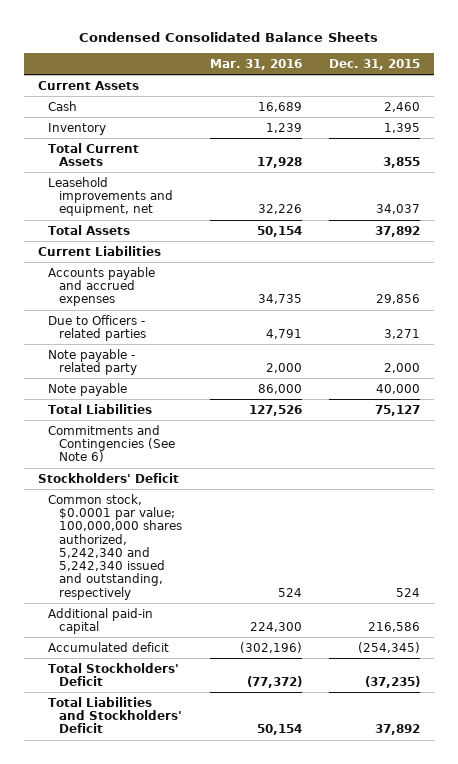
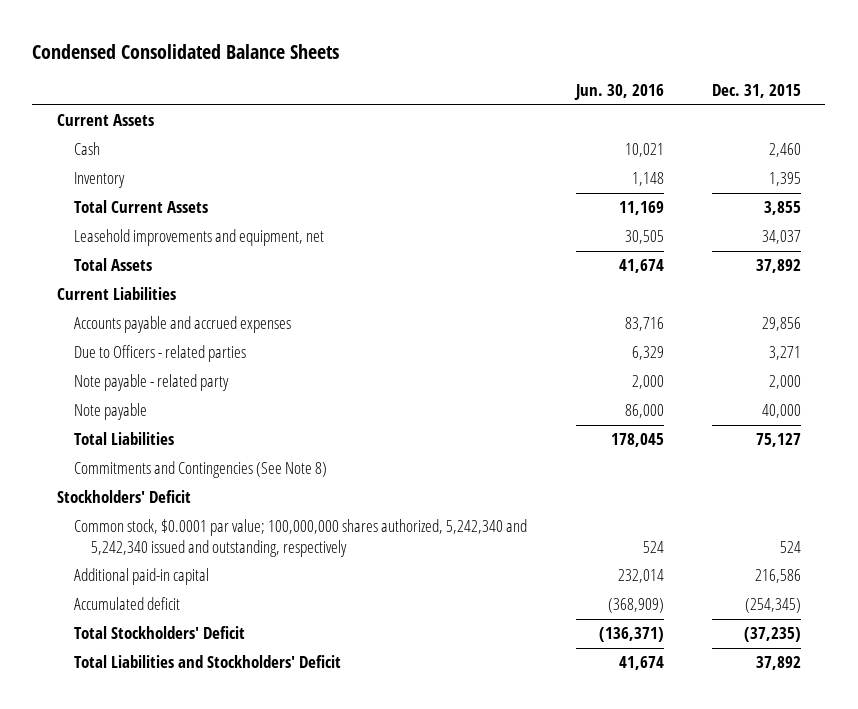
- | Mar. 31, 2016 | Dec. 31, 2015
+ | Jun. 30, 2016 | Dec. 31, 2015
- Commitments and Contingencies (See Note 6)
+ Commitments and Contingencies (See Note 8)

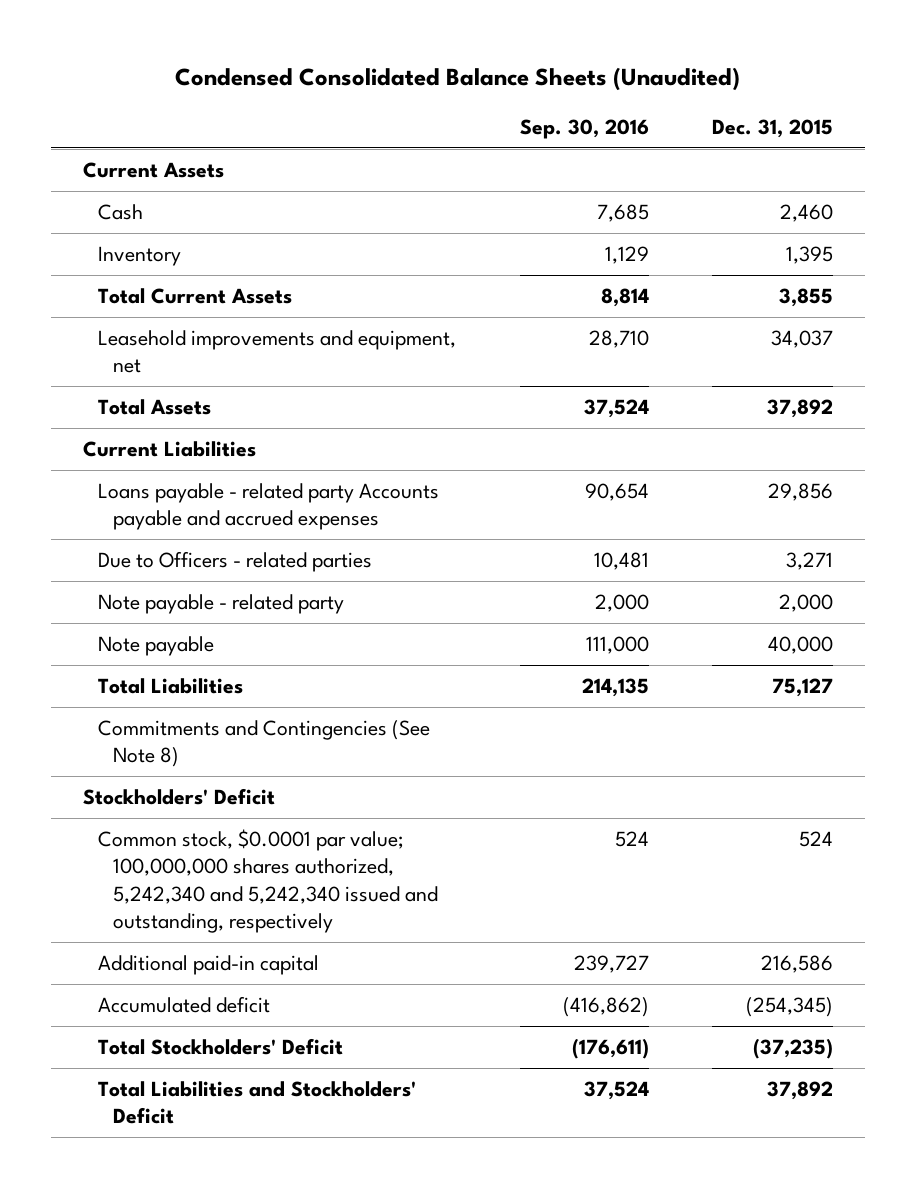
- Condensed Consolidated Balance Sheets
+ Condensed Consolidated Balance Sheets (Unaudited)
- | Jun. 30, 2016 | Dec. 31, 2015
+ | Sep. 30, 2016 | Dec. 31, 2015
- Accounts payable and accrued expenses | 83,716 | 29,856
+ Loans payable - related party Accounts payable and accrued expenses | 90,654 | 29,856

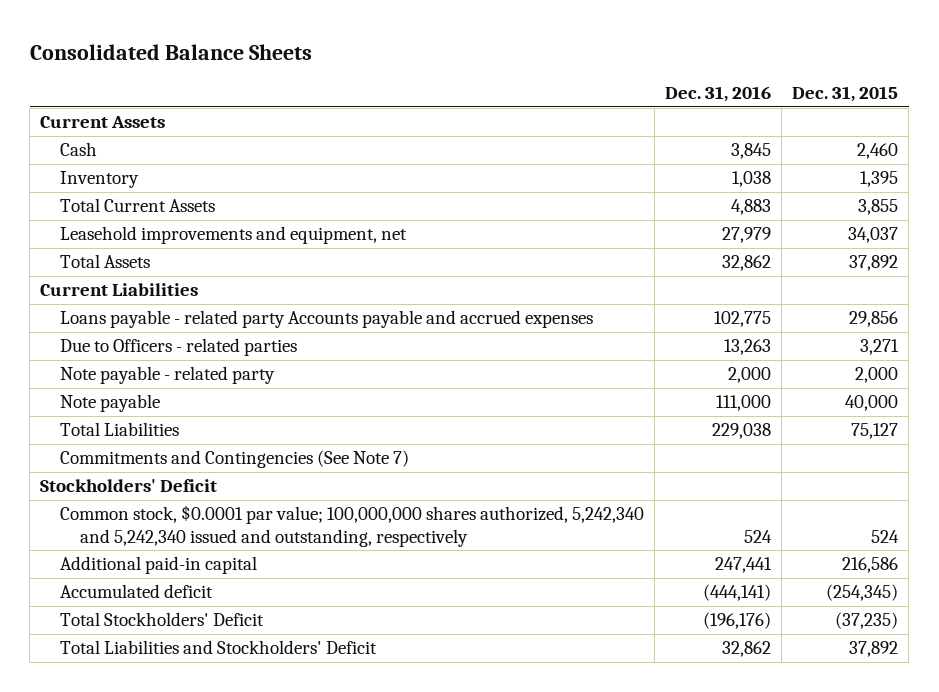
- Condensed Consolidated Balance Sheets (Unaudited)
+ Consolidated Balance Sheets
- | Sep. 30, 2016 | Dec. 31, 2015
+ | Dec. 31, 2016 | Dec. 31, 2015
- Commitments and Contingencies (See Note 8)
+ Commitments and Contingencies (See Note 7)

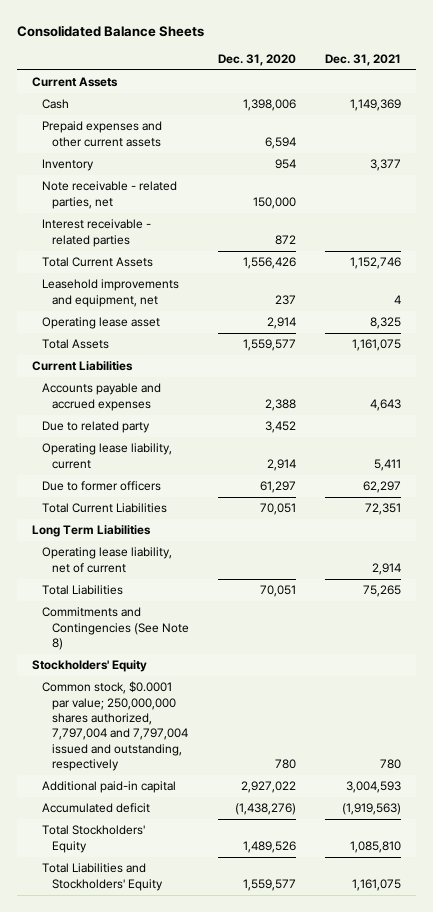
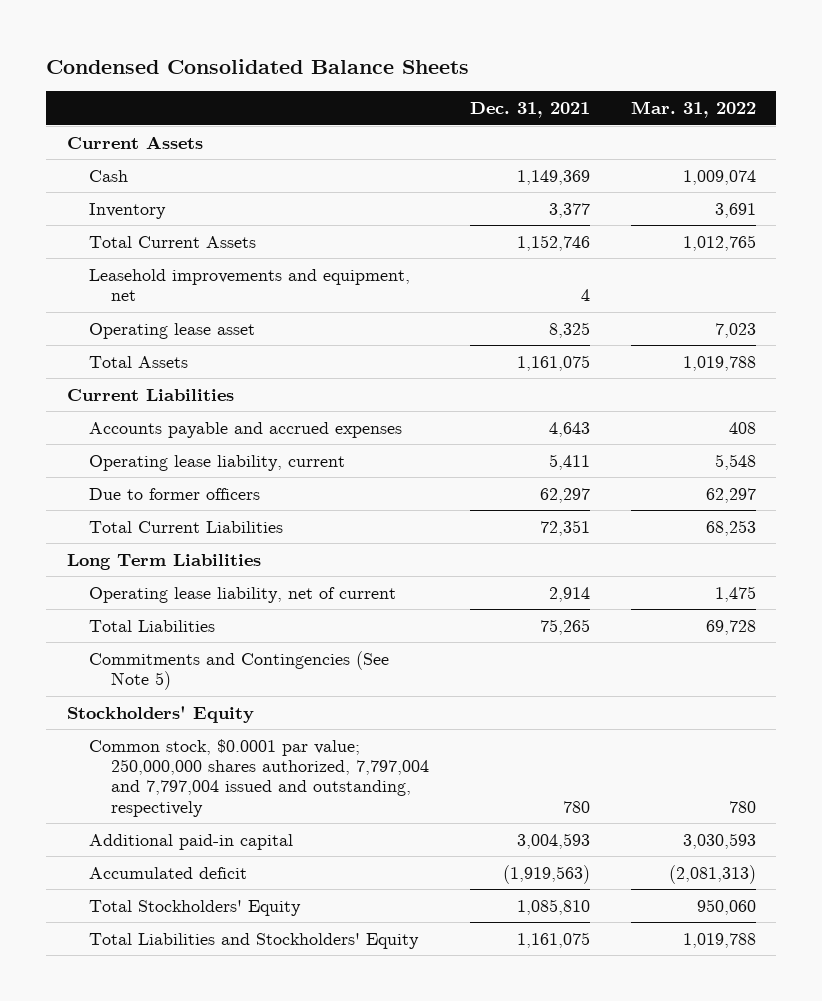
- Consolidated Balance Sheets
+ Condensed Consolidated Balance Sheets
- | Dec. 31, 2020 | Dec. 31, 2021
+ | Dec. 31, 2021 | Mar. 31, 2022
- Prepaid expenses and other current assets | 6,594 |
- Note receivable - related parties, net | 150,000 |
- Interest receivable - related parties | 872 |
- Due to related party | 3,452 |
- Commitments and Contingencies (See Note 8)
+ Commitments and Contingencies (See Note 5)

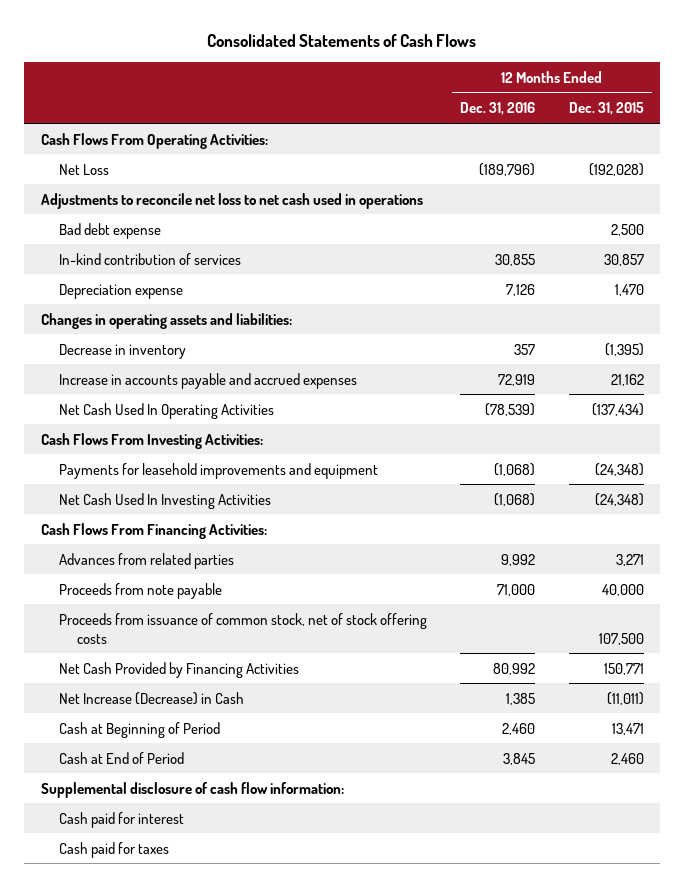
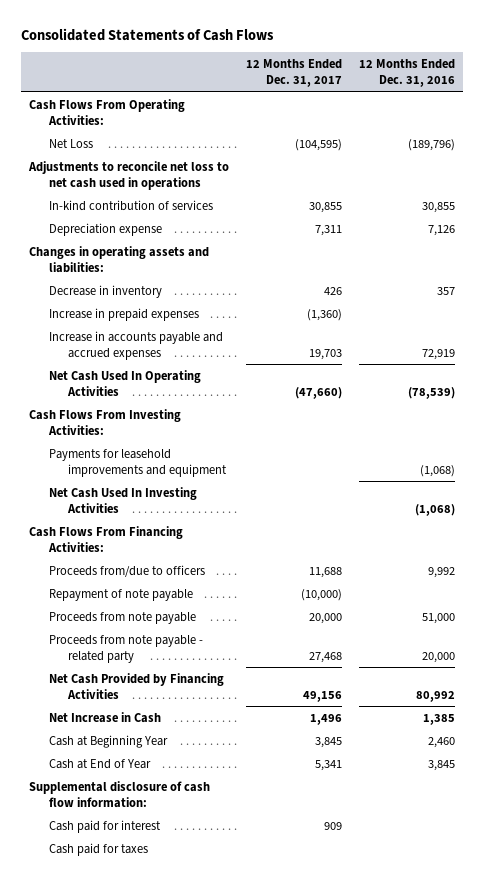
- | 12 Months Ended Dec. 31, 2016 | 12 Months Ended Dec. 31, 2015
+ | 12 Months Ended Dec. 31, 2017 | 12 Months Ended Dec. 31, 2016
- Bad debt expense | | 2,500
+ Increase in prepaid expenses | (1,360) |
- Advances from related parties | 9,992 | 3,271
- Proceeds from note payable | 71,000 | 40,000
- Proceeds from issuance of common stock, net of stock offering costs | | 107,500
+ Proceeds from/due to officers | 11,688 | 9,992
+ Repayment of note payable | (10,000) |
+ Proceeds from note payable | 20,000 | 51,000
+ Proceeds from note payable - related party | 27,468 | 20,000
- Net Increase (Decrease) in Cash | 1,385 | (11,011)
- Cash at Beginning of Period | 2,460 | 13,471
- Cash at End of Period | 3,845 | 2,460
+ Net Increase in Cash | 1,496 | 1,385
+ Cash at Beginning Year | 3,845 | 2,460
+ Cash at End of Year | 5,341 | 3,845

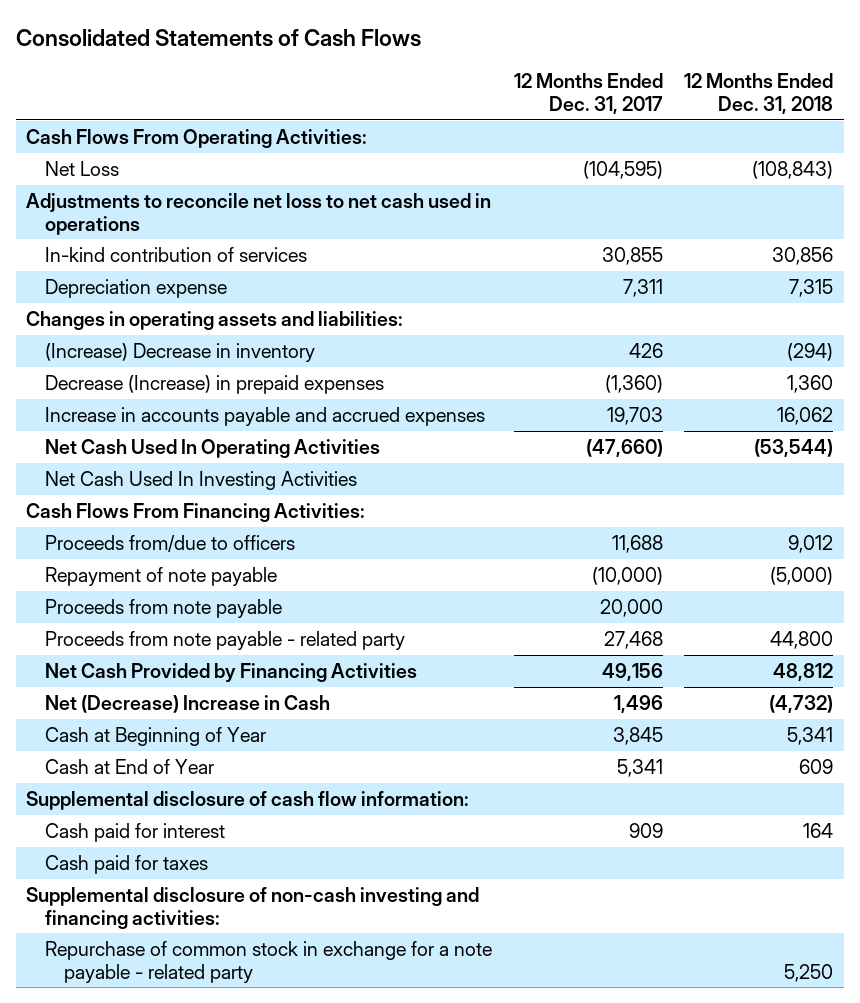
- | 12 Months Ended Dec. 31, 2017 | 12 Months Ended Dec. 31, 2016
+ | 12 Months Ended Dec. 31, 2017 | 12 Months Ended Dec. 31, 2018
- Decrease in inventory | 426 | 357
- Increase in prepaid expenses | (1,360) |
+ (Increase) Decrease in inventory | 426 | (294)
+ Decrease (Increase) in prepaid expenses | (1,360) | 1,360
- Cash Flows From Investing Activities:
- Payments for leasehold improvements and equipment | | (1,068)
- Net Increase in Cash | 1,496 | 1,385
- Cash at Beginning Year | 3,845 | 2,460
+ Net (Decrease) Increase in Cash | 1,496 | (4,732)
+ Cash at Beginning of Year | 3,845 | 5,341
+ Supplemental disclosure of non-cash investing and financing activities:
+ Repurchase of common stock in exchange for a note payable - related party | | 5,250

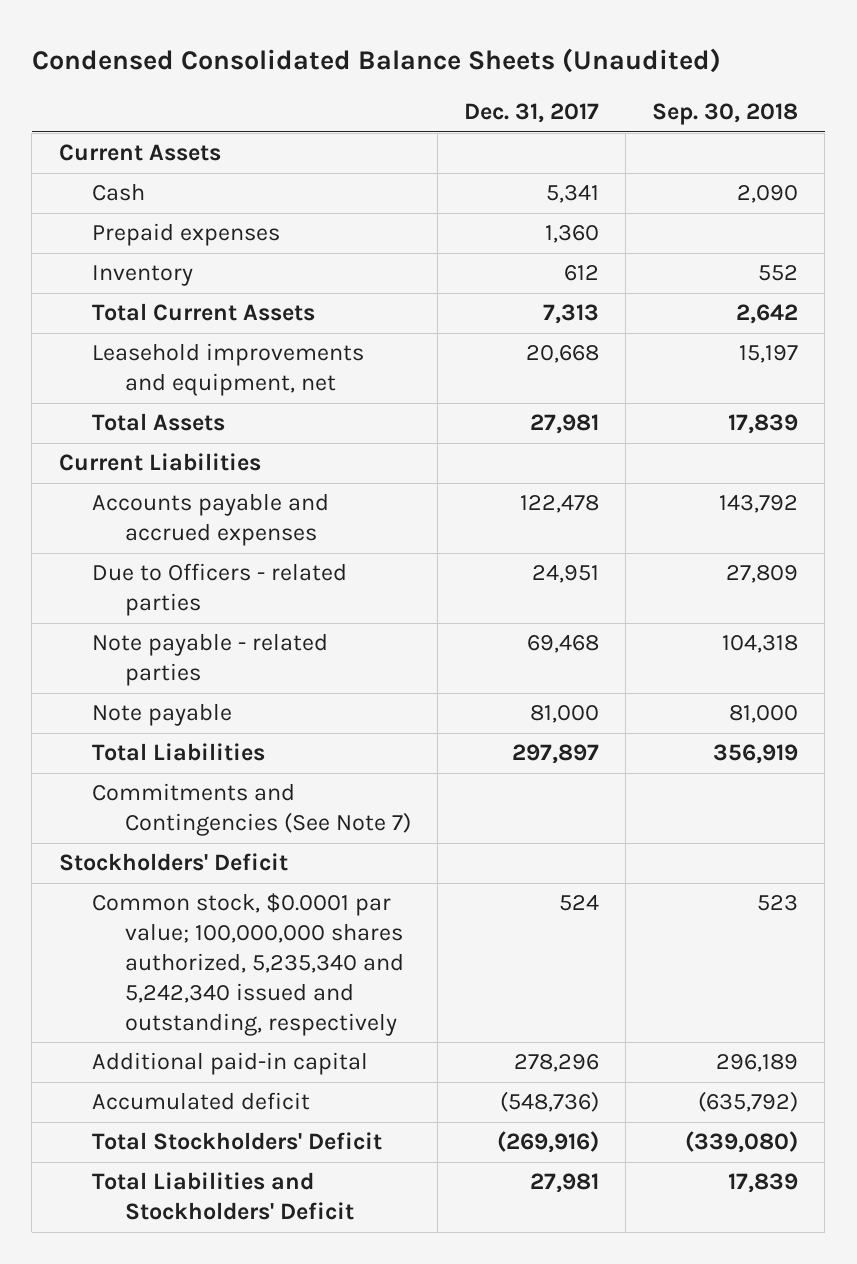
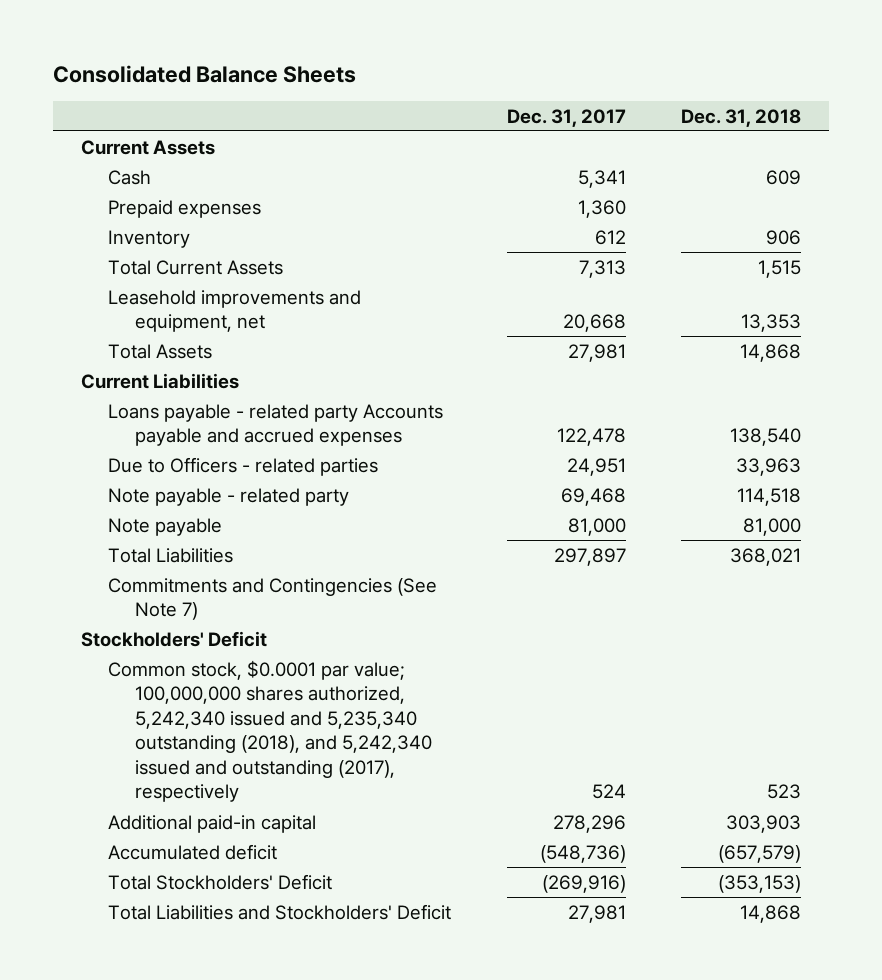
- Condensed Consolidated Balance Sheets (Unaudited)
+ Consolidated Balance Sheets
- | Dec. 31, 2017 | Sep. 30, 2018
+ | Dec. 31, 2017 | Dec. 31, 2018
- Accounts payable and accrued expenses | 122,478 | 143,792
+ Loans payable - related party Accounts payable and accrued expenses | 122,478 | 138,540
- Note payable - related parties | 69,468 | 104,318
+ Note payable - related party | 69,468 | 114,518
- Common stock, $0.0001 par value; 100,000,000 shares authorized, 5,235,340 and 5,242,340 issued and outstanding, respectively | 524 | 523
+ Common stock, $0.0001 par value; 100,000,000 shares authorized, 5,242,340 issued and 5,235,340 outstanding (2018), and 5,242,340 issued and outstanding (2017), respectively | 524 | 523

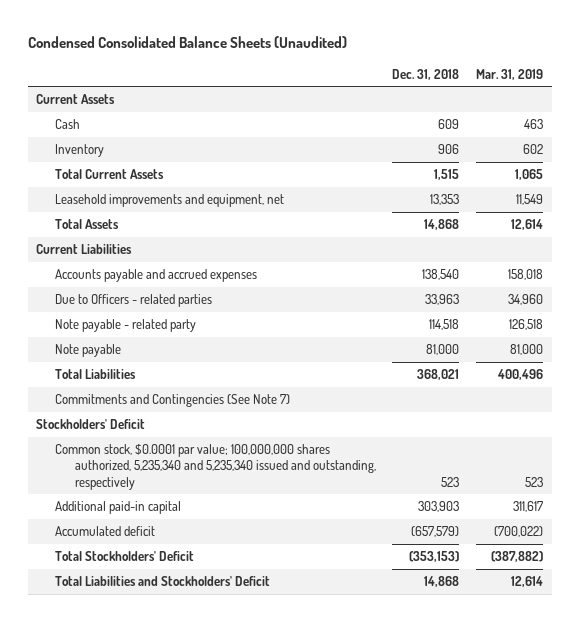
- Consolidated Balance Sheets
+ Condensed Consolidated Balance Sheets (Unaudited)
- | Dec. 31, 2017 | Dec. 31, 2018
+ | Dec. 31, 2018 | Mar. 31, 2019
- Prepaid expenses | 1,360 |
- Loans payable - related party Accounts payable and accrued expenses | 122,478 | 138,540
+ Accounts payable and accrued expenses | 138,540 | 158,018
- Common stock, $0.0001 par value; 100,000,000 shares authorized, 5,242,340 issued and 5,235,340 outstanding (2018), and 5,242,340 issued and outstanding (2017), respectively | 524 | 523
+ Common stock, $0.0001 par value; 100,000,000 shares authorized, 5,235,340 and 5,235,340 issued and outstanding, respectively | 523 | 523

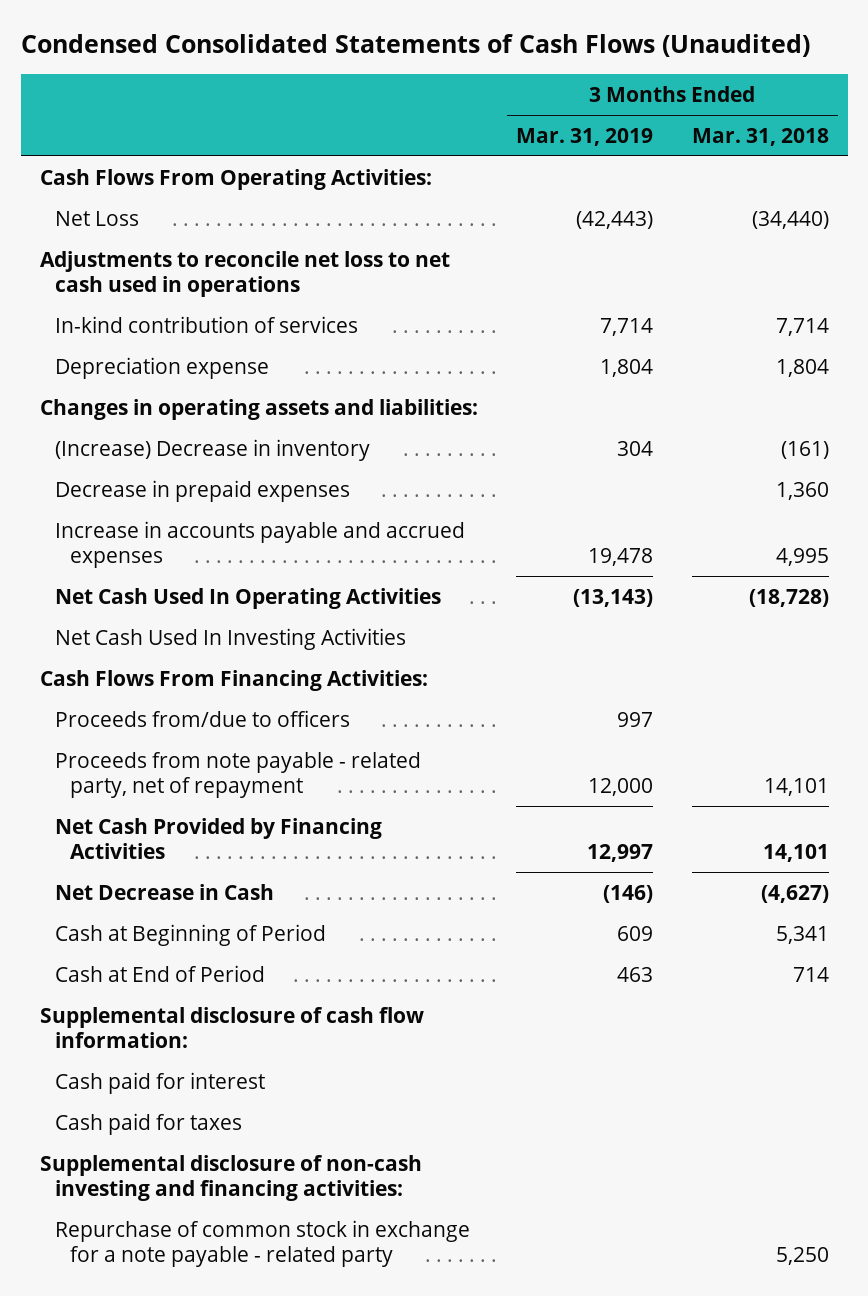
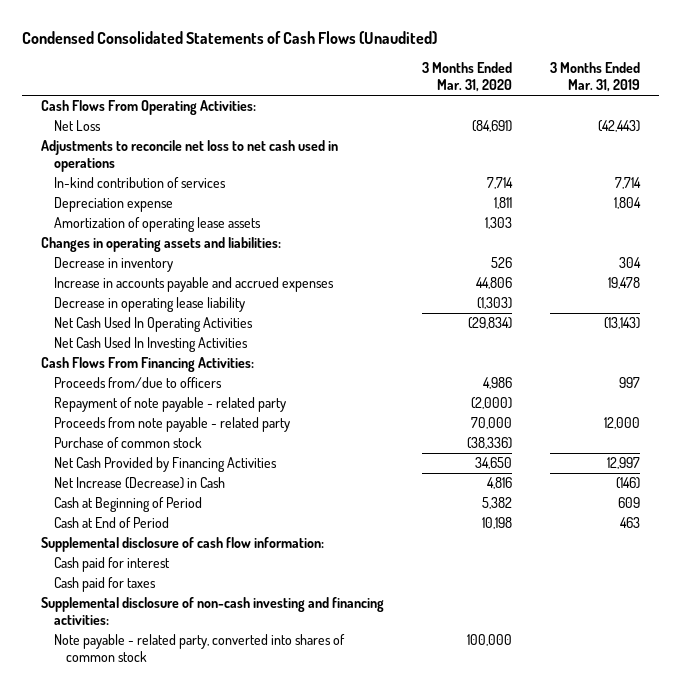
- | 3 Months Ended Mar. 31, 2019 | 3 Months Ended Mar. 31, 2018
+ | 3 Months Ended Mar. 31, 2020 | 3 Months Ended Mar. 31, 2019
+ Amortization of operating lease assets | 1,303 |
- (Increase) Decrease in inventory | 304 | (161)
- Decrease in prepaid expenses | | 1,360
+ Decrease in inventory | 526 | 304
+ Decrease in operating lease liability | (1,303) |
- Proceeds from note payable - related party, net of repayment | 12,000 | 14,101
+ Repayment of note payable - related party | (2,000) |
+ Proceeds from note payable - related party | 70,000 | 12,000
+ Purchase of common stock | (38,336) |
- Net Decrease in Cash | (146) | (4,627)
+ Net Increase (Decrease) in Cash | 4,816 | (146)
- Repurchase of common stock in exchange for a note payable - related party | | 5,250
+ Note payable - related party, converted into shares of common stock | 100,000 |

